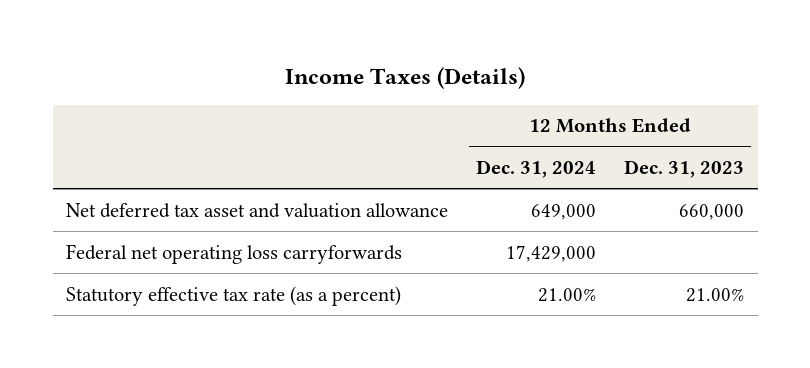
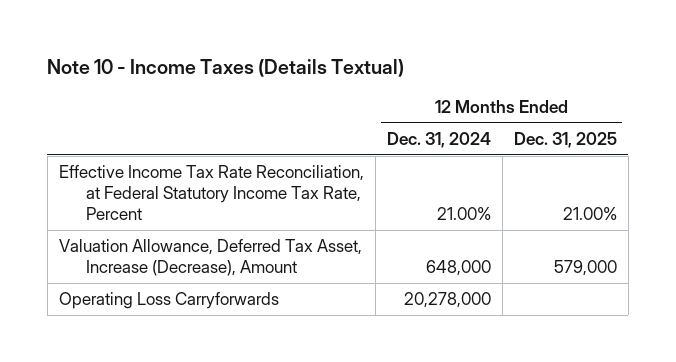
- Income Taxes (Details)
+ Note 10 - Income Taxes (Details Textual)
- | 12 Months Ended Dec. 31, 2024 | 12 Months Ended Dec. 31, 2023
+ | 12 Months Ended Dec. 31, 2024 | 12 Months Ended Dec. 31, 2025
- Net deferred tax asset and valuation allowance | 649,000 | 660,000
- Federal net operating loss carryforwards | 17,429,000 |
- Statutory effective tax rate (as a percent) | 21.00% | 21.00%
+ Effective Income Tax Rate Reconciliation, at Federal Statutory Income Tax Rate, Percent | 21.00% | 21.00%
+ Valuation Allowance, Deferred Tax Asset, Increase (Decrease), Amount | 648,000 | 579,000
+ Operating Loss Carryforwards | 20,278,000 |

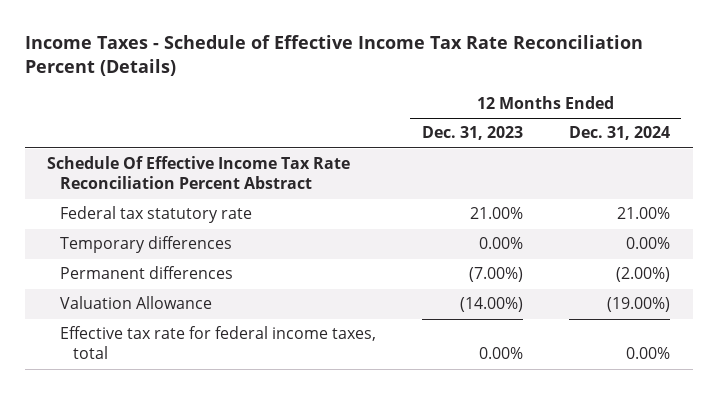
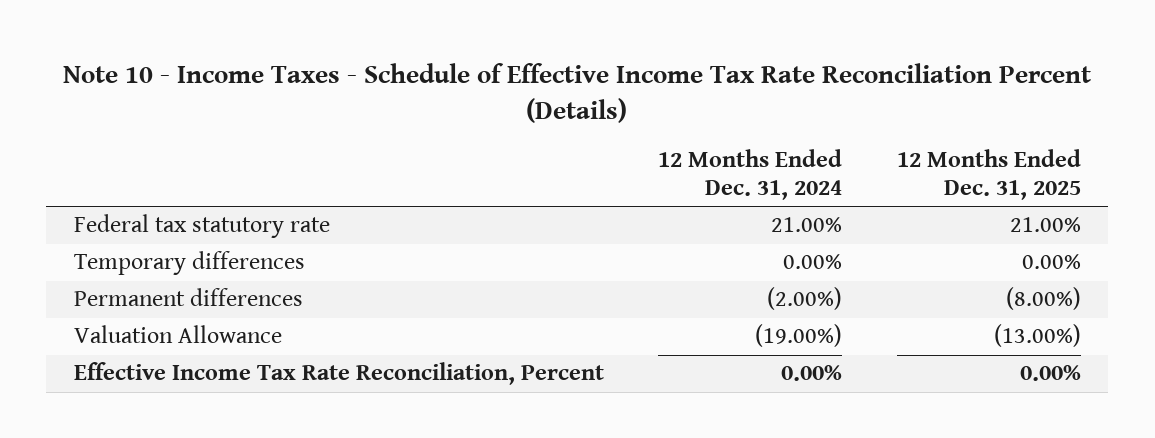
- Income Taxes - Schedule of Effective Income Tax Rate Reconciliation Percent (Details)
+ Note 10 - Income Taxes - Schedule of Effective Income Tax Rate Reconciliation Percent (Details)
- | 12 Months Ended Dec. 31, 2023 | 12 Months Ended Dec. 31, 2024
+ | 12 Months Ended Dec. 31, 2024 | 12 Months Ended Dec. 31, 2025
- Schedule Of Effective Income Tax Rate Reconciliation Percent Abstract
- Effective tax rate for federal income taxes, total | 0.00% | 0.00%
+ Effective Income Tax Rate Reconciliation, Percent | 0.00% | 0.00%

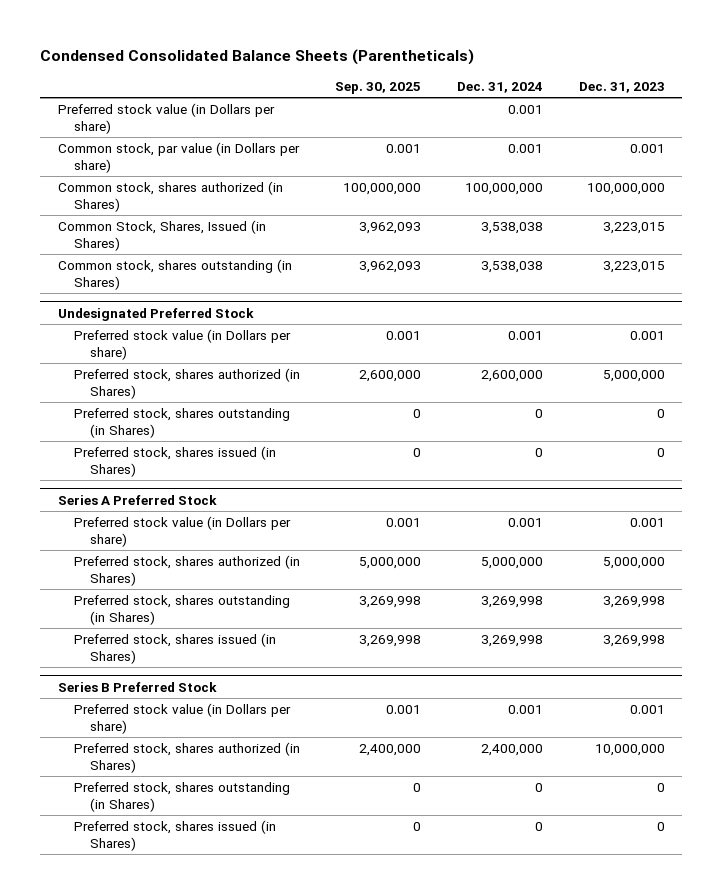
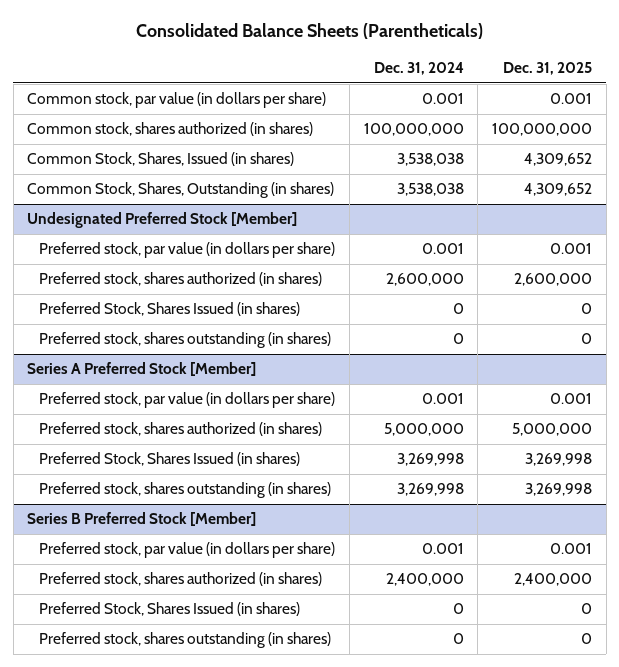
- Condensed Consolidated Balance Sheets (Parentheticals)
+ Consolidated Balance Sheets (Parentheticals)
- | Sep. 30, 2025 | Dec. 31, 2024 | Dec. 31, 2023
+ | Dec. 31, 2024 | Dec. 31, 2025
- Preferred stock value (in Dollars per share) | | 0.001 |
- Common stock, par value (in Dollars per share) | 0.001 | 0.001 | 0.001
- Common stock, shares authorized (in Shares) | 100,000,000 | 100,000,000 | 100,000,000
- Common Stock, Shares, Issued (in Shares) | 3,962,093 | 3,538,038 | 3,223,015
- Common stock, shares outstanding (in Shares) | 3,962,093 | 3,538,038 | 3,223,015
- Undesignated Preferred Stock
- Preferred stock value (in Dollars per share) | 0.001 | 0.001 | 0.001
- Preferred stock, shares authorized (in Shares) | 2,600,000 | 2,600,000 | 5,000,000
- Preferred stock, shares outstanding (in Shares) | 0 | 0 | 0
- Preferred stock, shares issued (in Shares) | 0 | 0 | 0
- Series A Preferred Stock
- Preferred stock value (in Dollars per share) | 0.001 | 0.001 | 0.001
- Preferred stock, shares authorized (in Shares) | 5,000,000 | 5,000,000 | 5,000,000
- Preferred stock, shares outstanding (in Shares) | 3,269,998 | 3,269,998 | 3,269,998
- Preferred stock, shares issued (in Shares) | 3,269,998 | 3,269,998 | 3,269,998
- Series B Preferred Stock
- Preferred stock value (in Dollars per share) | 0.001 | 0.001 | 0.001
- Preferred stock, shares authorized (in Shares) | 2,400,000 | 2,400,000 | 10,000,000
- Preferred stock, shares outstanding (in Shares) | 0 | 0 | 0
- Preferred stock, shares issued (in Shares) | 0 | 0 | 0
+ Common stock, par value (in dollars per share) | 0.001 | 0.001
+ Common stock, shares authorized (in shares) | 100,000,000 | 100,000,000
+ Common Stock, Shares, Issued (in shares) | 3,538,038 | 4,309,652
+ Common Stock, Shares, Outstanding (in shares) | 3,538,038 | 4,309,652
+ Undesignated Preferred Stock [Member]
+ Preferred stock, par value (in dollars per share) | 0.001 | 0.001
+ Preferred stock, shares authorized (in shares) | 2,600,000 | 2,600,000
+ Preferred Stock, Shares Issued (in shares) | 0 | 0
+ Preferred stock, shares outstanding (in shares) | 0 | 0
+ Series A Preferred Stock [Member]
+ Preferred stock, par value (in dollars per share) | 0.001 | 0.001
+ Preferred stock, shares authorized (in shares) | 5,000,000 | 5,000,000
+ Preferred Stock, Shares Issued (in shares) | 3,269,998 | 3,269,998
+ Preferred stock, shares outstanding (in shares) | 3,269,998 | 3,269,998
+ Series B Preferred Stock [Member]
+ Preferred stock, par value (in dollars per share) | 0.001 | 0.001
+ Preferred stock, shares authorized (in shares) | 2,400,000 | 2,400,000
+ Preferred Stock, Shares Issued (in shares) | 0 | 0
+ Preferred stock, shares outstanding (in shares) | 0 | 0

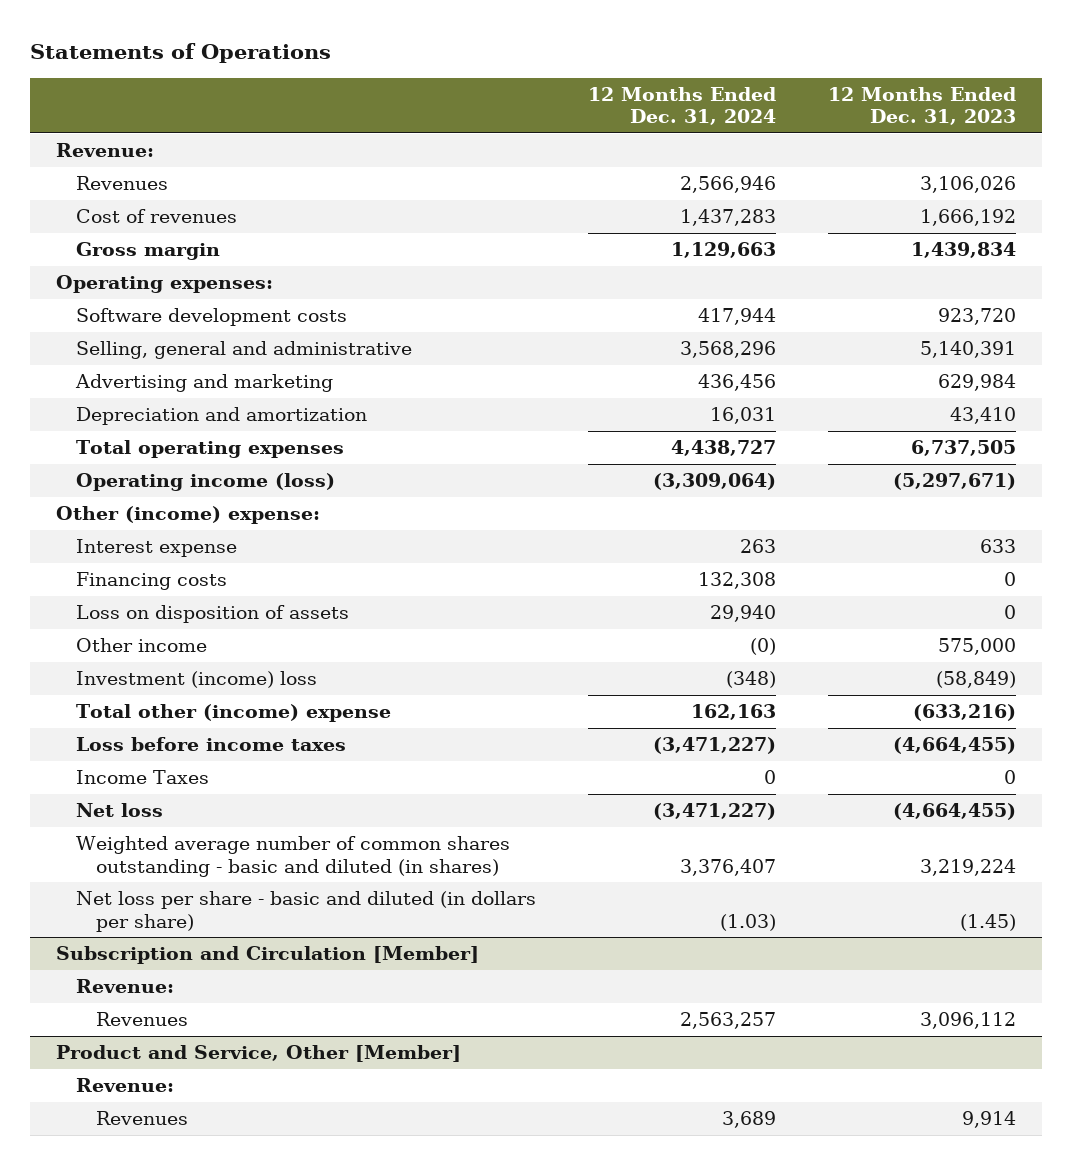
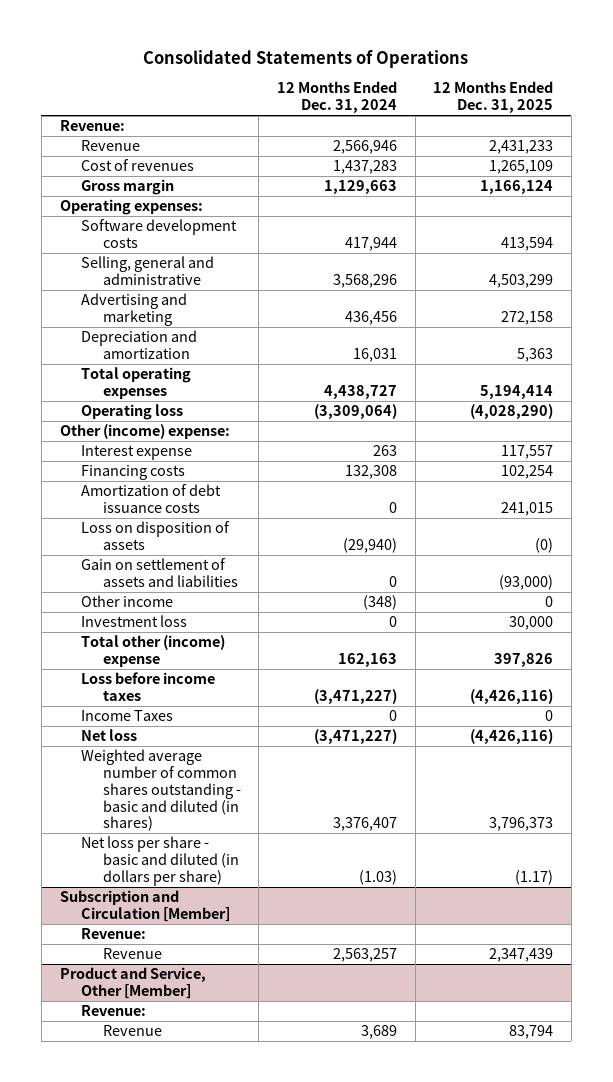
- Statements of Operations
+ Consolidated Statements of Operations
- | 12 Months Ended Dec. 31, 2024 | 12 Months Ended Dec. 31, 2023
+ | 12 Months Ended Dec. 31, 2024 | 12 Months Ended Dec. 31, 2025
- Revenues | 2,566,946 | 3,106,026
+ Revenue | 2,566,946 | 2,431,233
- Operating income (loss) | (3,309,064) | (5,297,671)
+ Operating loss | (3,309,064) | (4,028,290)
- Loss on disposition of assets | 29,940 | 0
- Other income | (0) | 575,000
- Investment (income) loss | (348) | (58,849)
+ Amortization of debt issuance costs | 0 | 241,015
+ Loss on disposition of assets | (29,940) | (0)
+ Gain on settlement of assets and liabilities | 0 | (93,000)
+ Other income | (348) | 0
+ Investment loss | 0 | 30,000
@ Subscription and Circulation [Member]
- Revenues | 2,563,257 | 3,096,112
+ Revenue | 2,563,257 | 2,347,439
@ Product and Service, Other [Member]
- Revenues | 3,689 | 9,914
+ Revenue | 3,689 | 83,794

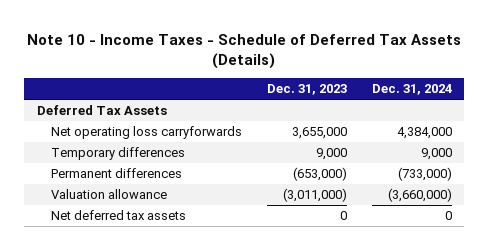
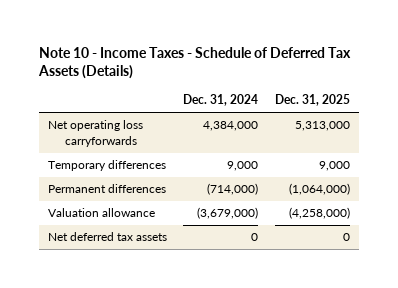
- | Dec. 31, 2023 | Dec. 31, 2024
+ | Dec. 31, 2024 | Dec. 31, 2025
- Deferred Tax Assets
- Permanent differences | (653,000) | (733,000)
- Valuation allowance | (3,011,000) | (3,660,000)
+ Permanent differences | (714,000) | (1,064,000)
+ Valuation allowance | (3,679,000) | (4,258,000)

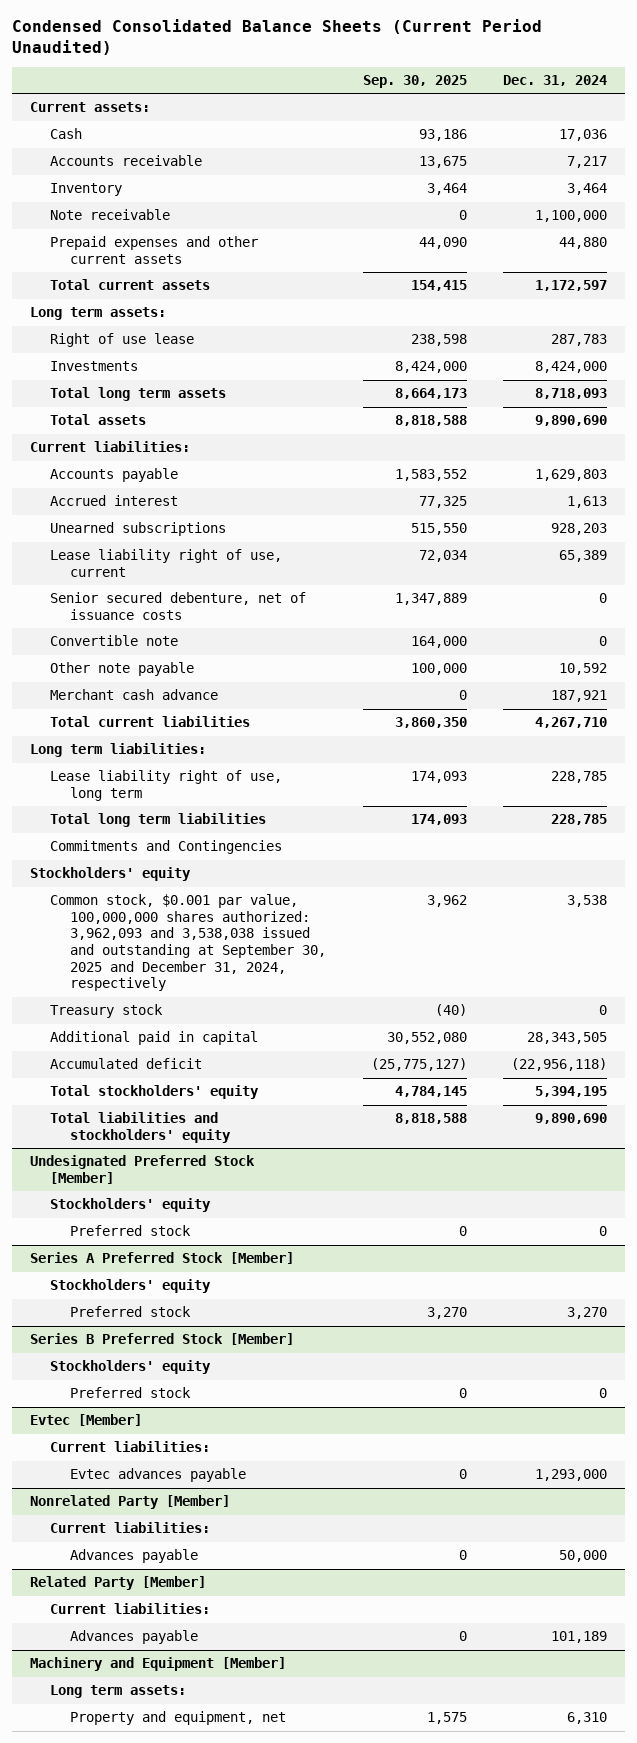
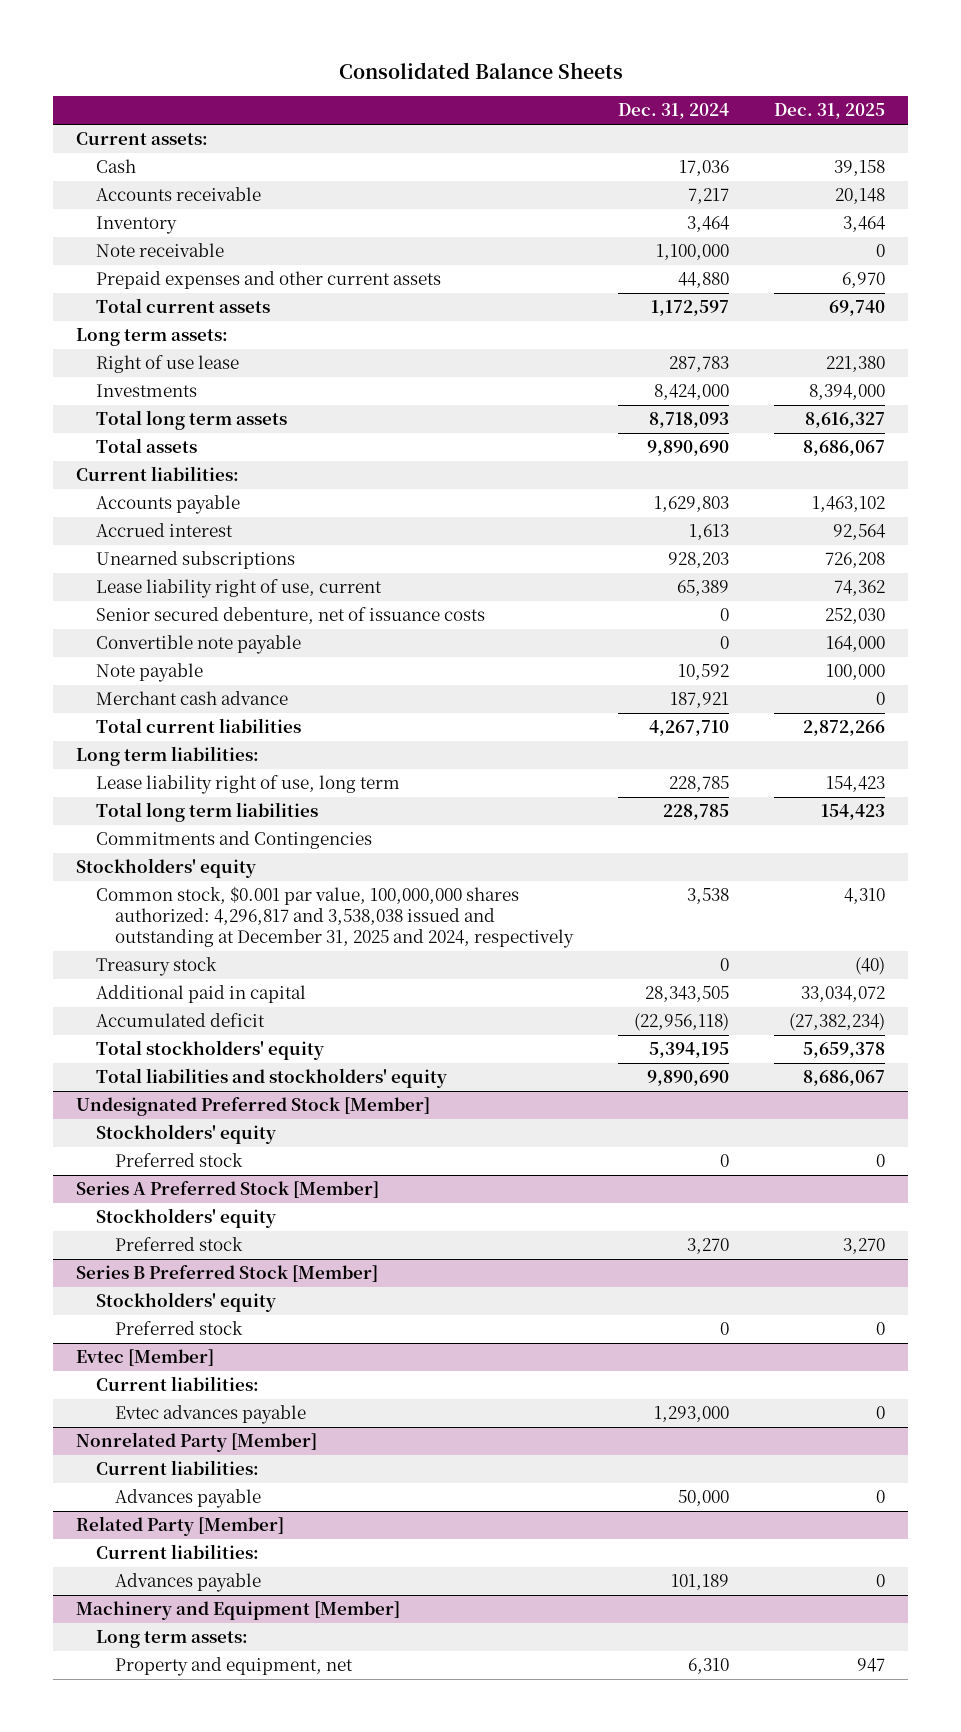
- Condensed Consolidated Balance Sheets (Current Period Unaudited)
+ Consolidated Balance Sheets
- | Sep. 30, 2025 | Dec. 31, 2024
+ | Dec. 31, 2024 | Dec. 31, 2025
- Convertible note | 164,000 | 0
- Other note payable | 100,000 | 10,592
+ Convertible note payable | 0 | 164,000
+ Note payable | 10,592 | 100,000
- Common stock, $0.001 par value, 100,000,000 shares authorized: 3,962,093 and 3,538,038 issued and outstanding at September 30, 2025 and December 31, 2024, respectively | 3,962 | 3,538
+ Common stock, $0.001 par value, 100,000,000 shares authorized: 4,296,817 and 3,538,038 issued and outstanding at December 31, 2025 and 2024, respectively | 3,538 | 4,310

